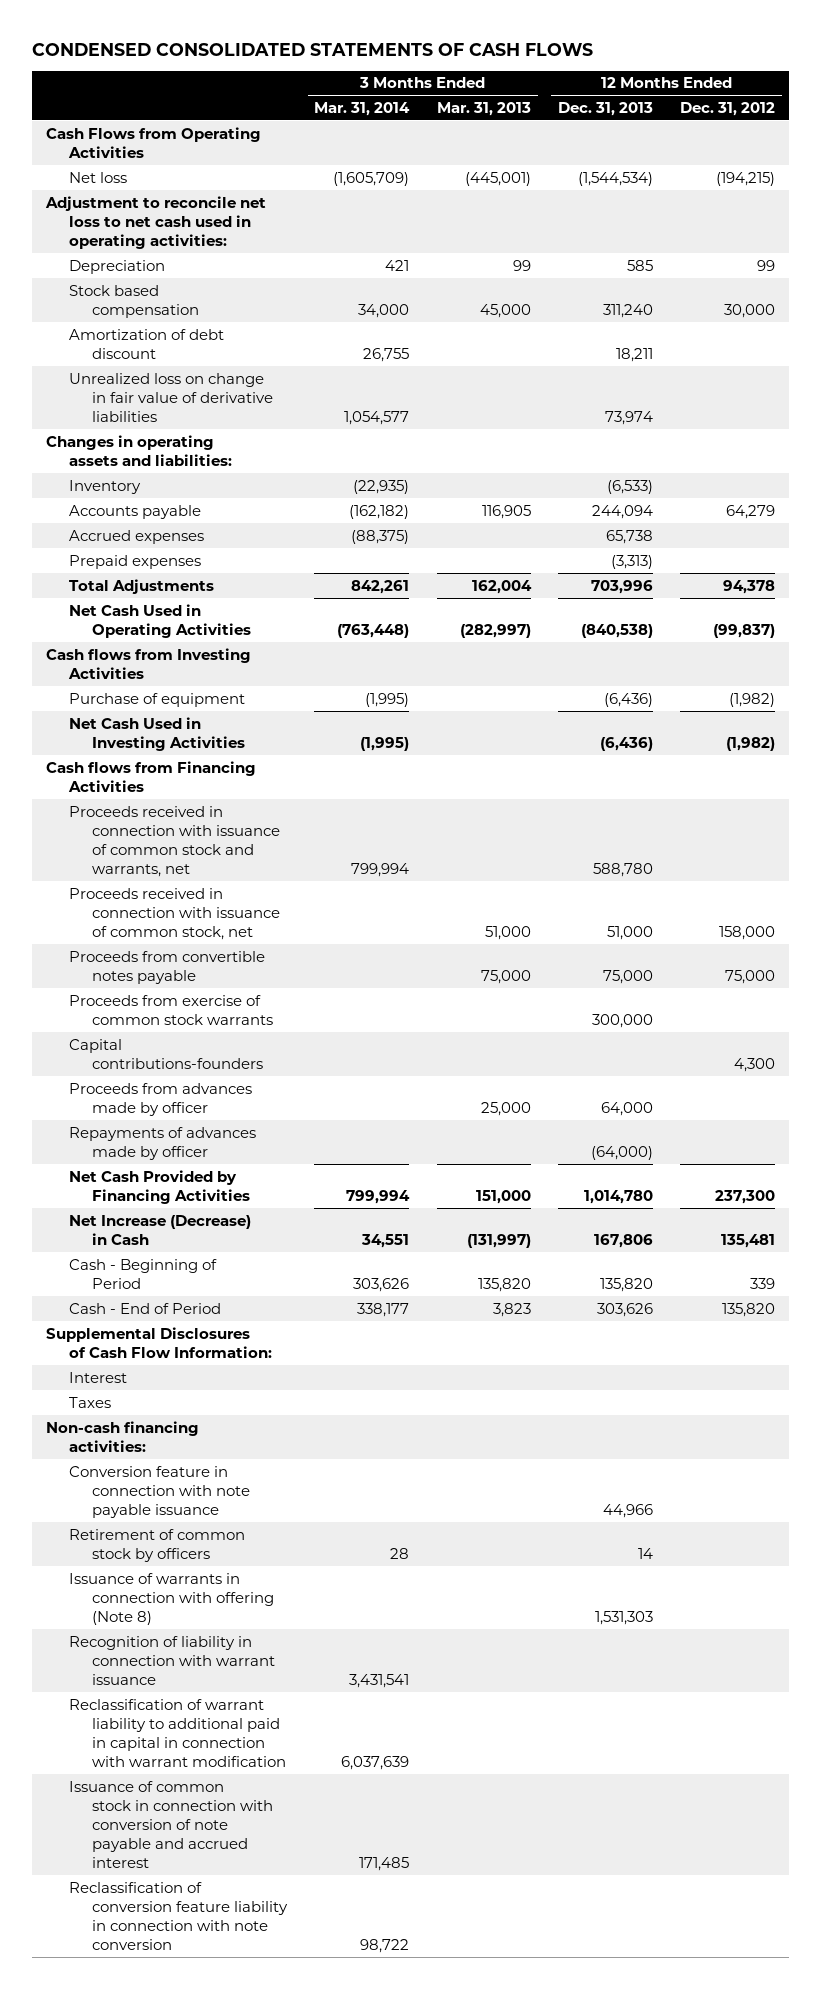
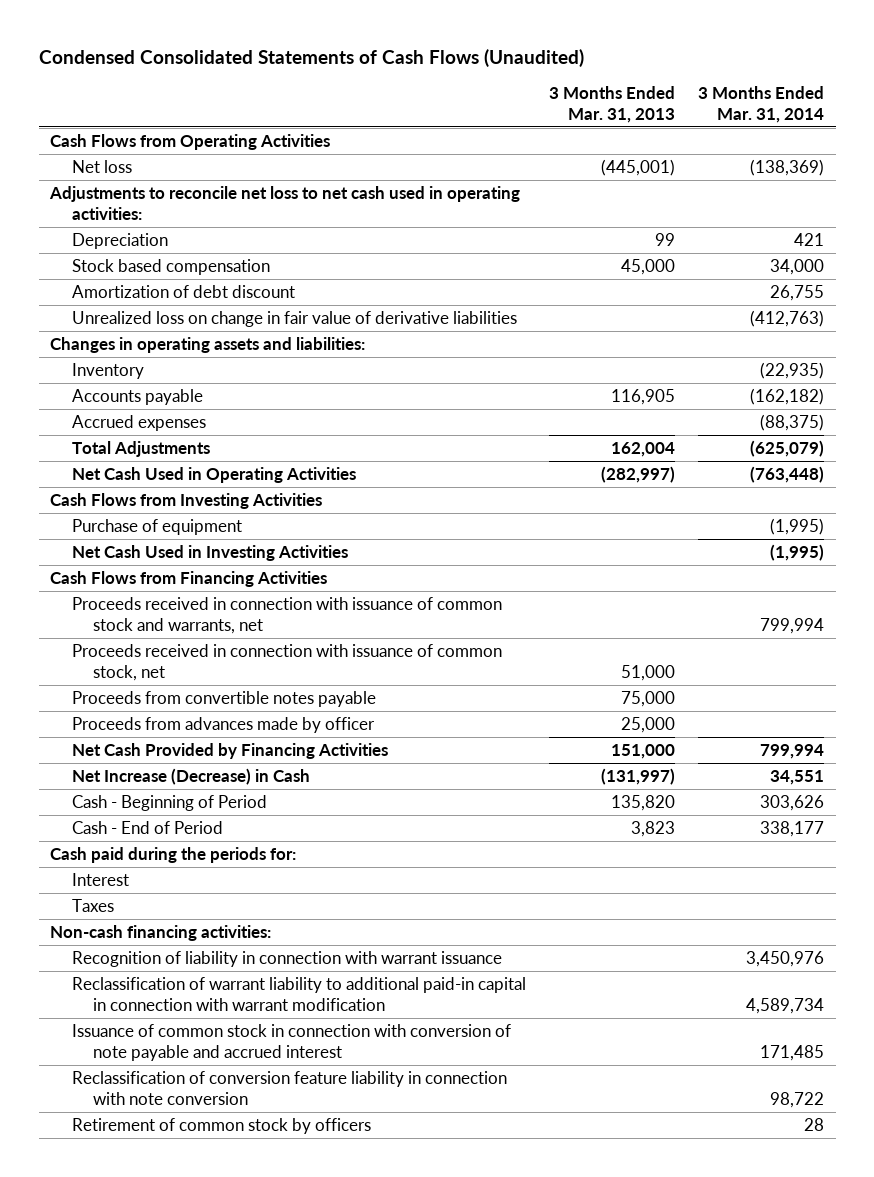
- CONDENSED CONSOLIDATED STATEMENTS OF CASH FLOWS
+ Condensed Consolidated Statements of Cash Flows (Unaudited)
- | 3 Months Ended Mar. 31, 2014 | 3 Months Ended Mar. 31, 2013 | 12 Months Ended Dec. 31, 2013 | 12 Months Ended Dec. 31, 2012
+ | 3 Months Ended Mar. 31, 2013 | 3 Months Ended Mar. 31, 2014
- Net loss | (1,605,709) | (445,001) | (1,544,534) | (194,215)
- Adjustment to reconcile net loss to net cash used in operating activities:
+ Net loss | (445,001) | (138,369)
+ Adjustments to reconcile net loss to net cash used in operating activities:
- Unrealized loss on change in fair value of derivative liabilities | 1,054,577 | | 73,974 |
+ Unrealized loss on change in fair value of derivative liabilities | | (412,763)
- Prepaid expenses | | | (3,313) |
- Total Adjustments | 842,261 | 162,004 | 703,996 | 94,378
+ Total Adjustments | 162,004 | (625,079)
- Cash flows from Investing Activities
+ Cash Flows from Investing Activities
- Cash flows from Financing Activities
+ Cash Flows from Financing Activities
- Proceeds from exercise of common stock warrants | | | 300,000 |
- Capital contributions-founders | | | | 4,300
- Repayments of advances made by officer | | | (64,000) |
- Supplemental Disclosures of Cash Flow Information:
+ Cash paid during the periods for:
- Conversion feature in connection with note payable issuance | | | 44,966 |
- Issuance of warrants in connection with offering (Note 8) | | | 1,531,303 |
- Recognition of liability in connection with warrant issuance | 3,431,541 | | |
- Reclassification of warrant liability to additional paid in capital in connection with warrant modification | 6,037,639 | | |
+ Recognition of liability in connection with warrant issuance | | 3,450,976
+ Reclassification of warrant liability to additional paid-in capital in connection with warrant modification | | 4,589,734
moved down: Retirement of common stock by officers | | 28

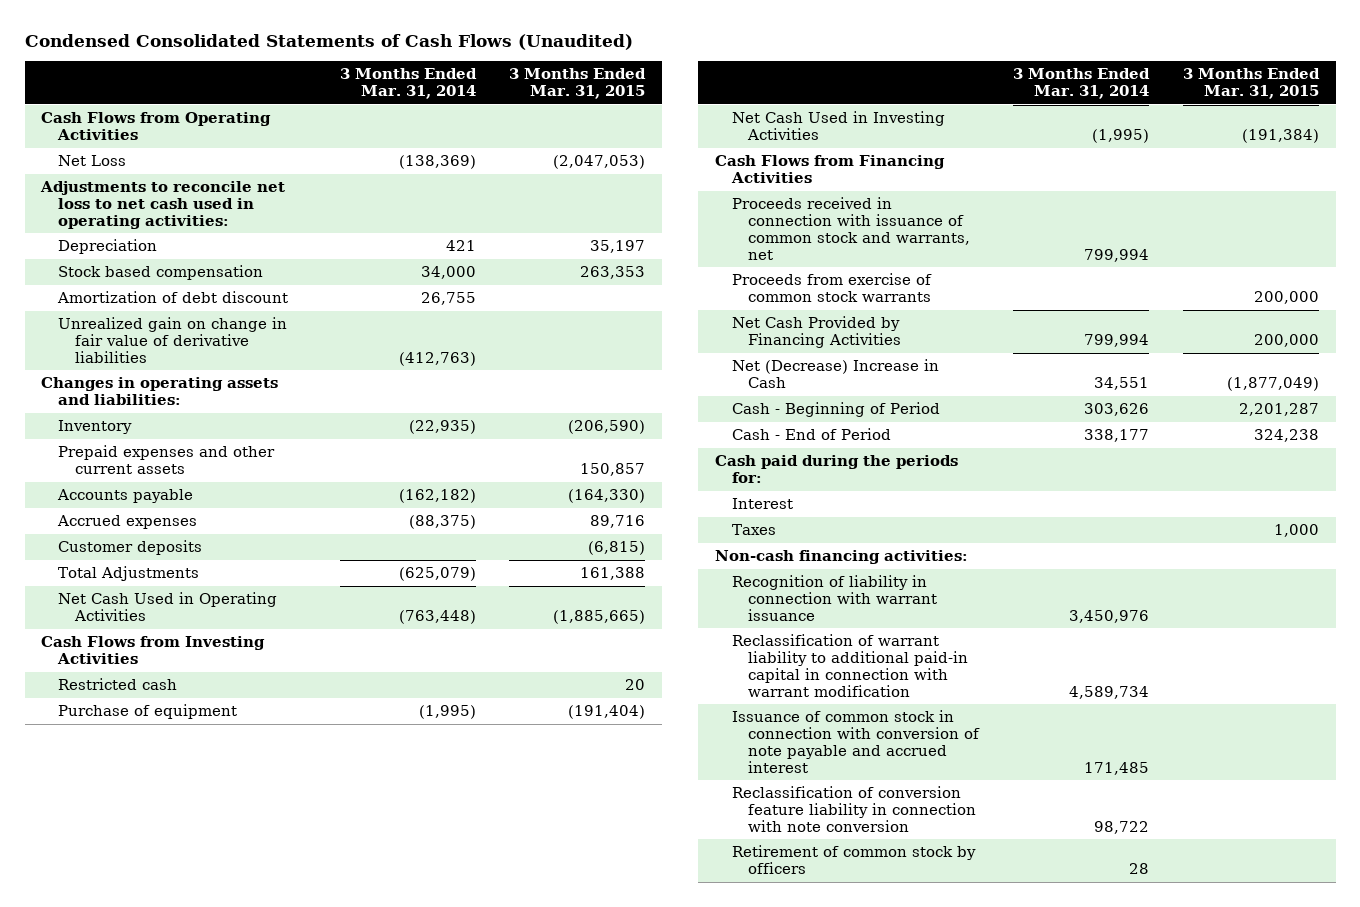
- | 3 Months Ended Mar. 31, 2013 | 3 Months Ended Mar. 31, 2014
+ | 3 Months Ended Mar. 31, 2014 | 3 Months Ended Mar. 31, 2015
- Net loss | (445,001) | (138,369)
+ Net Loss | (138,369) | (2,047,053)
- Unrealized loss on change in fair value of derivative liabilities | | (412,763)
+ Unrealized gain on change in fair value of derivative liabilities | (412,763) |
+ Prepaid expenses and other current assets | | 150,857
+ Customer deposits | | (6,815)
+ Restricted cash | | 20
- Proceeds received in connection with issuance of common stock, net | 51,000 |
- Proceeds from convertible notes payable | 75,000 |
- Proceeds from advances made by officer | 25,000 |
+ Proceeds from exercise of common stock warrants | | 200,000
- Net Increase (Decrease) in Cash | (131,997) | 34,551
+ Net (Decrease) Increase in Cash | 34,551 | (1,877,049)

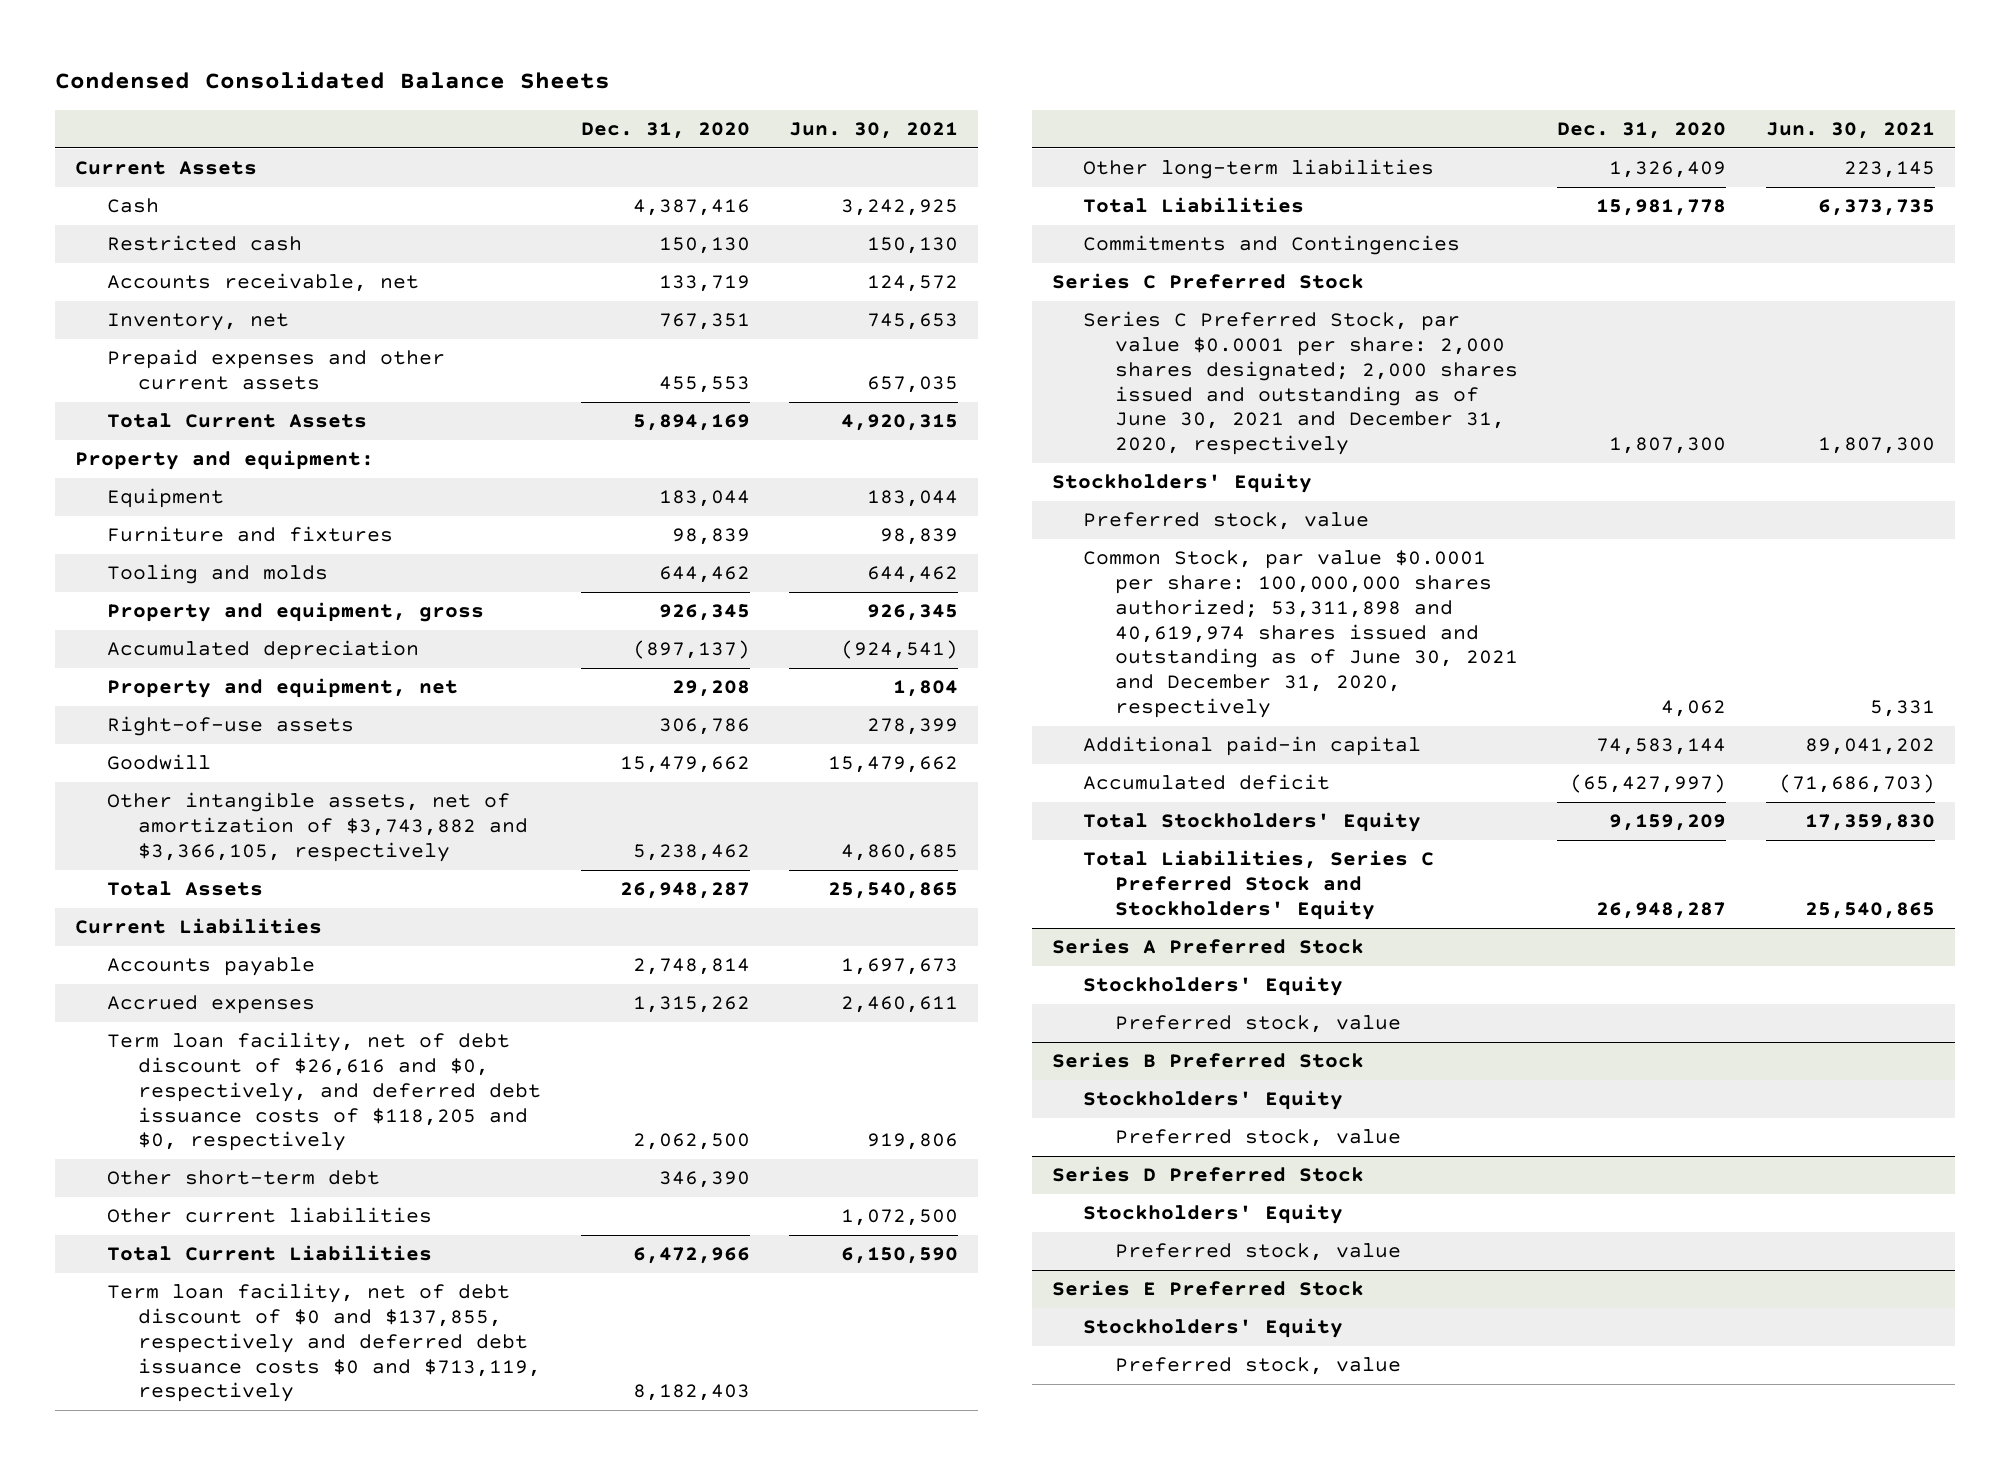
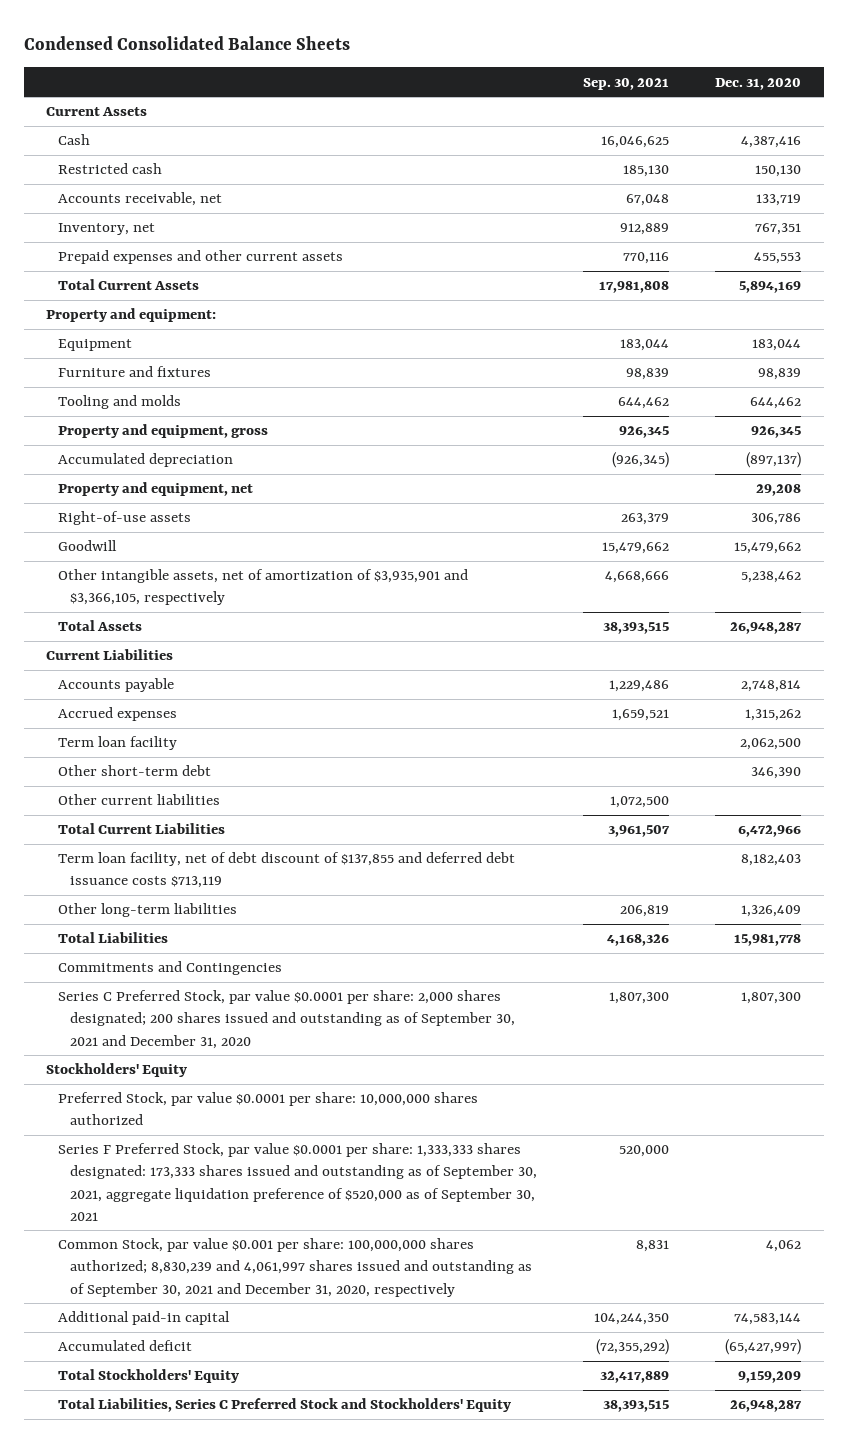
- | Dec. 31, 2020 | Jun. 30, 2021
+ | Sep. 30, 2021 | Dec. 31, 2020
- Other intangible assets, net of amortization of $3,743,882 and $3,366,105, respectively | 5,238,462 | 4,860,685
+ Other intangible assets, net of amortization of $3,935,901 and $3,366,105, respectively | 4,668,666 | 5,238,462
- Term loan facility, net of debt discount of $26,616 and $0, respectively, and deferred debt issuance costs of $118,205 and $0, respectively | 2,062,500 | 919,806
+ Term loan facility | | 2,062,500
- Term loan facility, net of debt discount of $0 and $137,855, respectively and deferred debt issuance costs $0 and $713,119, respectively | 8,182,403 |
+ Term loan facility, net of debt discount of $137,855 and deferred debt issuance costs $713,119 | | 8,182,403
- Series C Preferred Stock
- Series C Preferred Stock, par value $0.0001 per share: 2,000 shares designated; 2,000 shares issued and outstanding as of June 30, 2021 and December 31, 2020, respectively | 1,807,300 | 1,807,300
+ Series C Preferred Stock, par value $0.0001 per share: 2,000 shares designated; 200 shares issued and outstanding as of September 30, 2021 and December 31, 2020 | 1,807,300 | 1,807,300
- Preferred stock, value
- Common Stock, par value $0.0001 per share: 100,000,000 shares authorized; 53,311,898 and 40,619,974 shares issued and outstanding as of June 30, 2021 and December 31, 2020, respectively | 4,062 | 5,331
+ Preferred Stock, par value $0.0001 per share: 10,000,000 shares authorized
+ Series F Preferred Stock, par value $0.0001 per share: 1,333,333 shares designated: 173,333 shares issued and outstanding as of September 30, 2021, aggregate liquidation preference of $520,000 as of September 30, 2021 | 520,000 |
+ Common Stock, par value $0.001 per share: 100,000,000 shares authorized; 8,830,239 and 4,061,997 shares issued and outstanding as of September 30, 2021 and December 31, 2020, respectively | 8,831 | 4,062
- Series A Preferred Stock
- Stockholders' Equity
- Preferred stock, value
- Series B Preferred Stock
- Stockholders' Equity
- Preferred stock, value
- Series D Preferred Stock
- Stockholders' Equity
- Preferred stock, value
- Series E Preferred Stock
- Stockholders' Equity
- Preferred stock, value

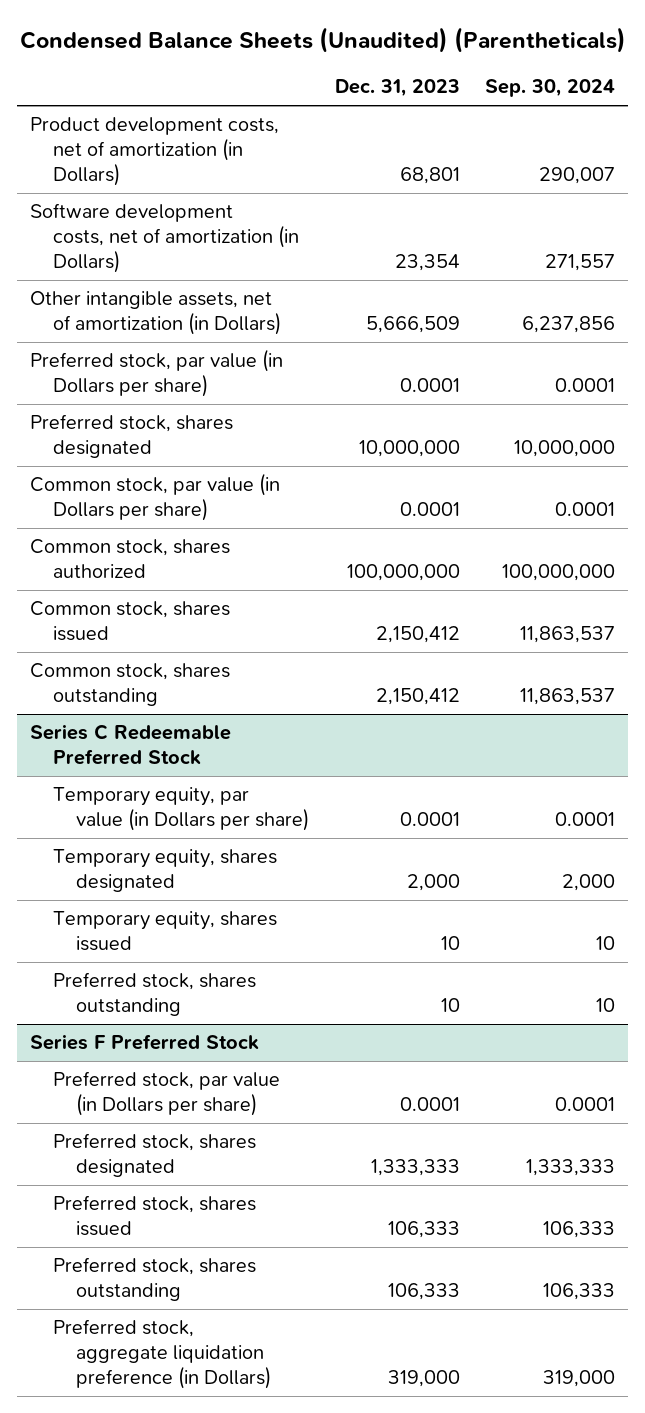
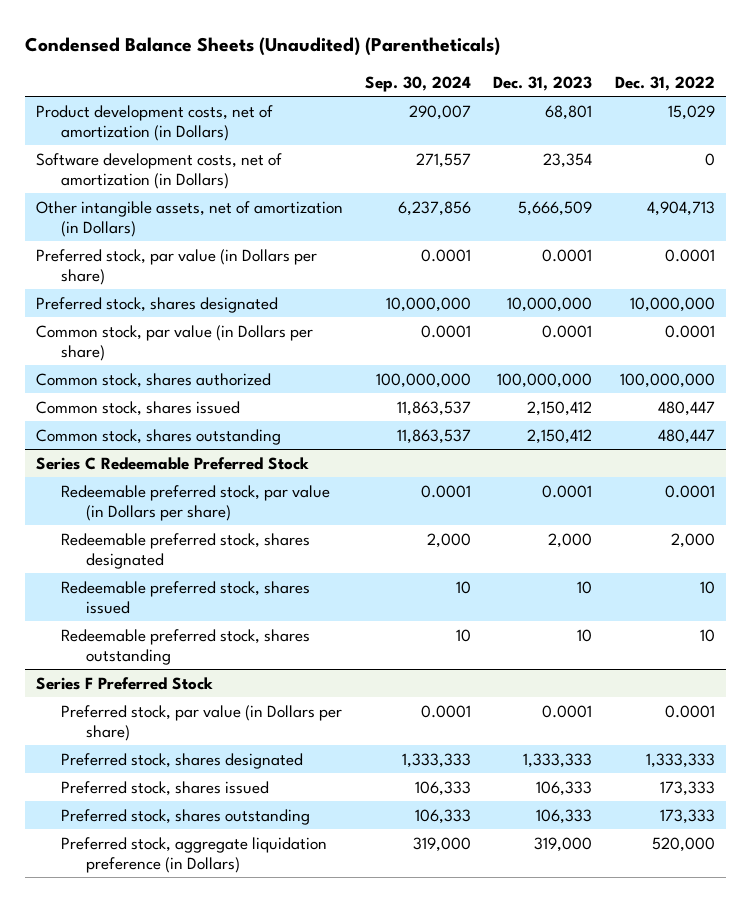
- | Dec. 31, 2023 | Sep. 30, 2024
+ | Sep. 30, 2024 | Dec. 31, 2023 | Dec. 31, 2022
@ Series C Redeemable Preferred Stock
- Temporary equity, par value (in Dollars per share) | 0.0001 | 0.0001
- Temporary equity, shares designated | 2,000 | 2,000
- Temporary equity, shares issued | 10 | 10
- Preferred stock, shares outstanding | 10 | 10
+ Redeemable preferred stock, par value (in Dollars per share) | 0.0001 | 0.0001 | 0.0001
+ Redeemable preferred stock, shares designated | 2,000 | 2,000 | 2,000
+ Redeemable preferred stock, shares issued | 10 | 10 | 10
+ Redeemable preferred stock, shares outstanding | 10 | 10 | 10

